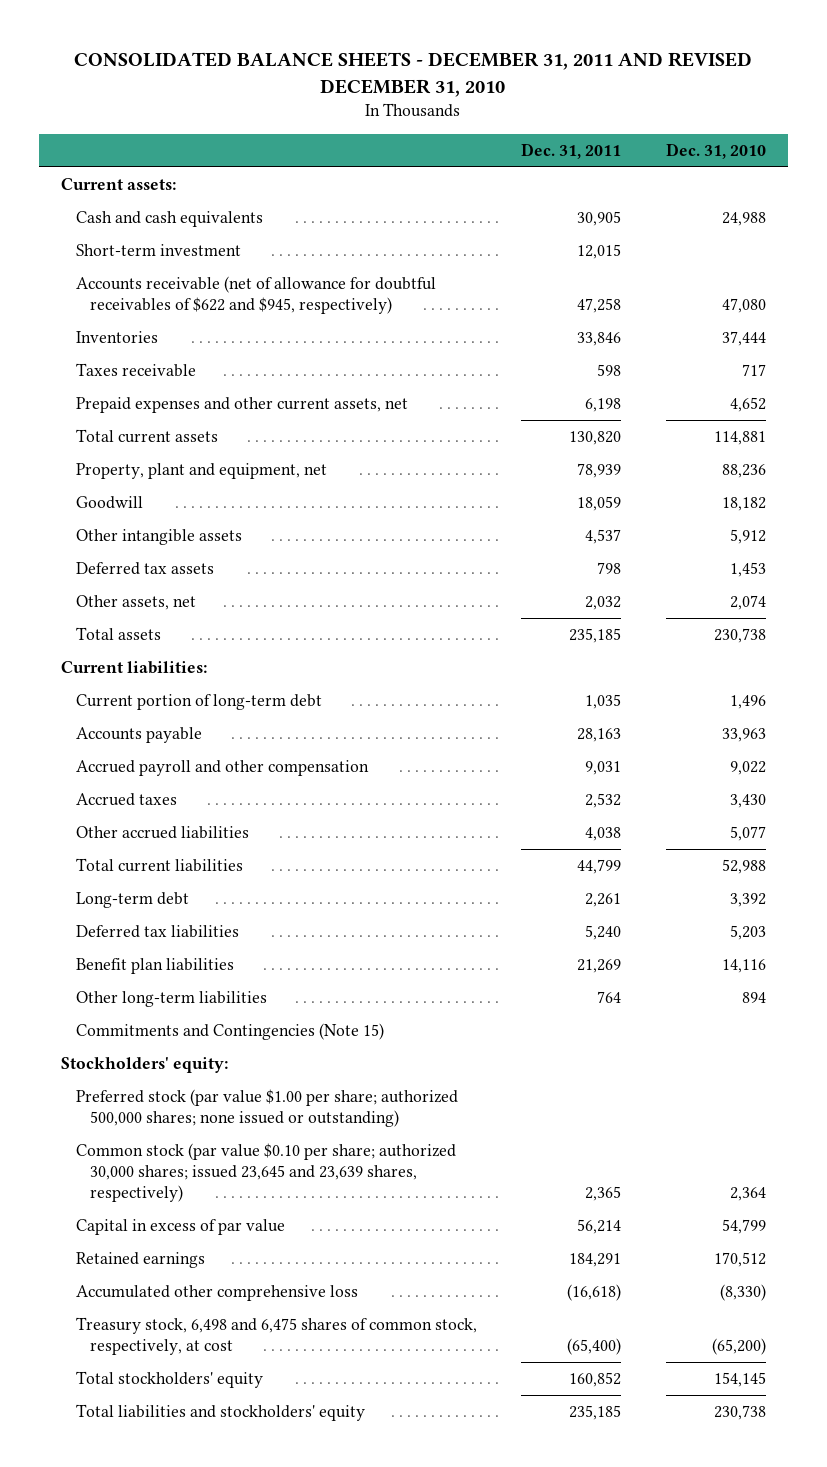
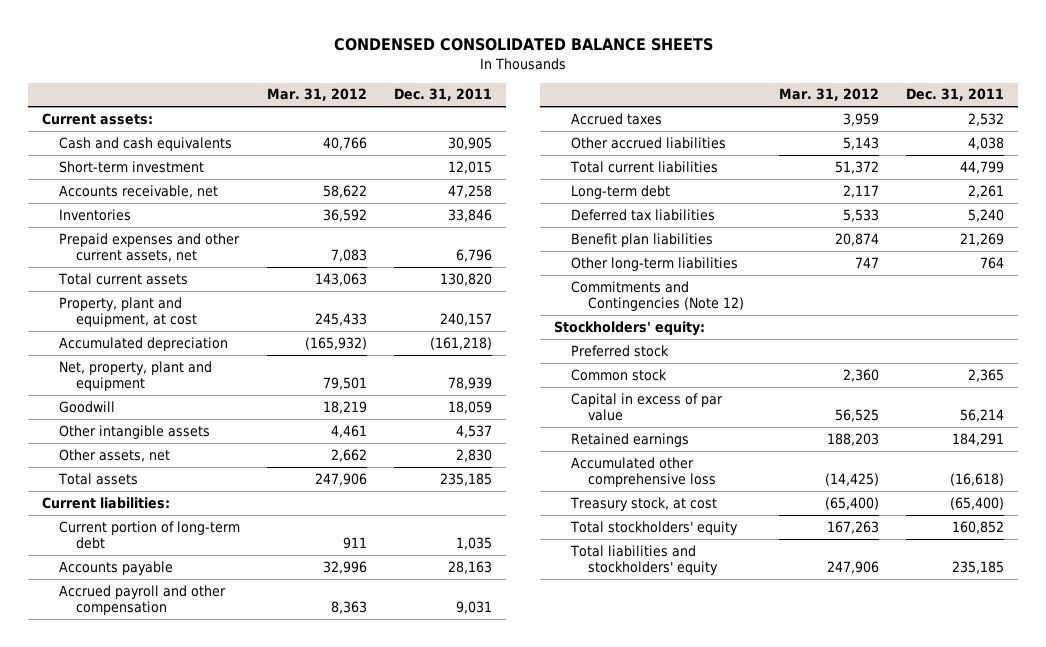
- CONSOLIDATED BALANCE SHEETS - DECEMBER 31, 2011 AND REVISED DECEMBER 31, 2010
+ CONDENSED CONSOLIDATED BALANCE SHEETS
- | Dec. 31, 2011 | Dec. 31, 2010
+ | Mar. 31, 2012 | Dec. 31, 2011
- Accounts receivable (net of allowance for doubtful receivables of $622 and $945, respectively) | 47,258 | 47,080
+ Accounts receivable, net | 58,622 | 47,258
- Taxes receivable | 598 | 717
- Prepaid expenses and other current assets, net | 6,198 | 4,652
+ Prepaid expenses and other current assets, net | 7,083 | 6,796
- Property, plant and equipment, net | 78,939 | 88,236
+ Property, plant and equipment, at cost | 245,433 | 240,157
+ Accumulated depreciation | (165,932) | (161,218)
+ Net, property, plant and equipment | 79,501 | 78,939
- Deferred tax assets | 798 | 1,453
- Other assets, net | 2,032 | 2,074
+ Other assets, net | 2,662 | 2,830
- Commitments and Contingencies (Note 15)
+ Commitments and Contingencies (Note 12)
- Preferred stock (par value $1.00 per share; authorized 500,000 shares; none issued or outstanding)
- Common stock (par value $0.10 per share; authorized 30,000 shares; issued 23,645 and 23,639 shares, respectively) | 2,365 | 2,364
+ Preferred stock
+ Common stock | 2,360 | 2,365
- Treasury stock, 6,498 and 6,475 shares of common stock, respectively, at cost | (65,400) | (65,200)
+ Treasury stock, at cost | (65,400) | (65,400)

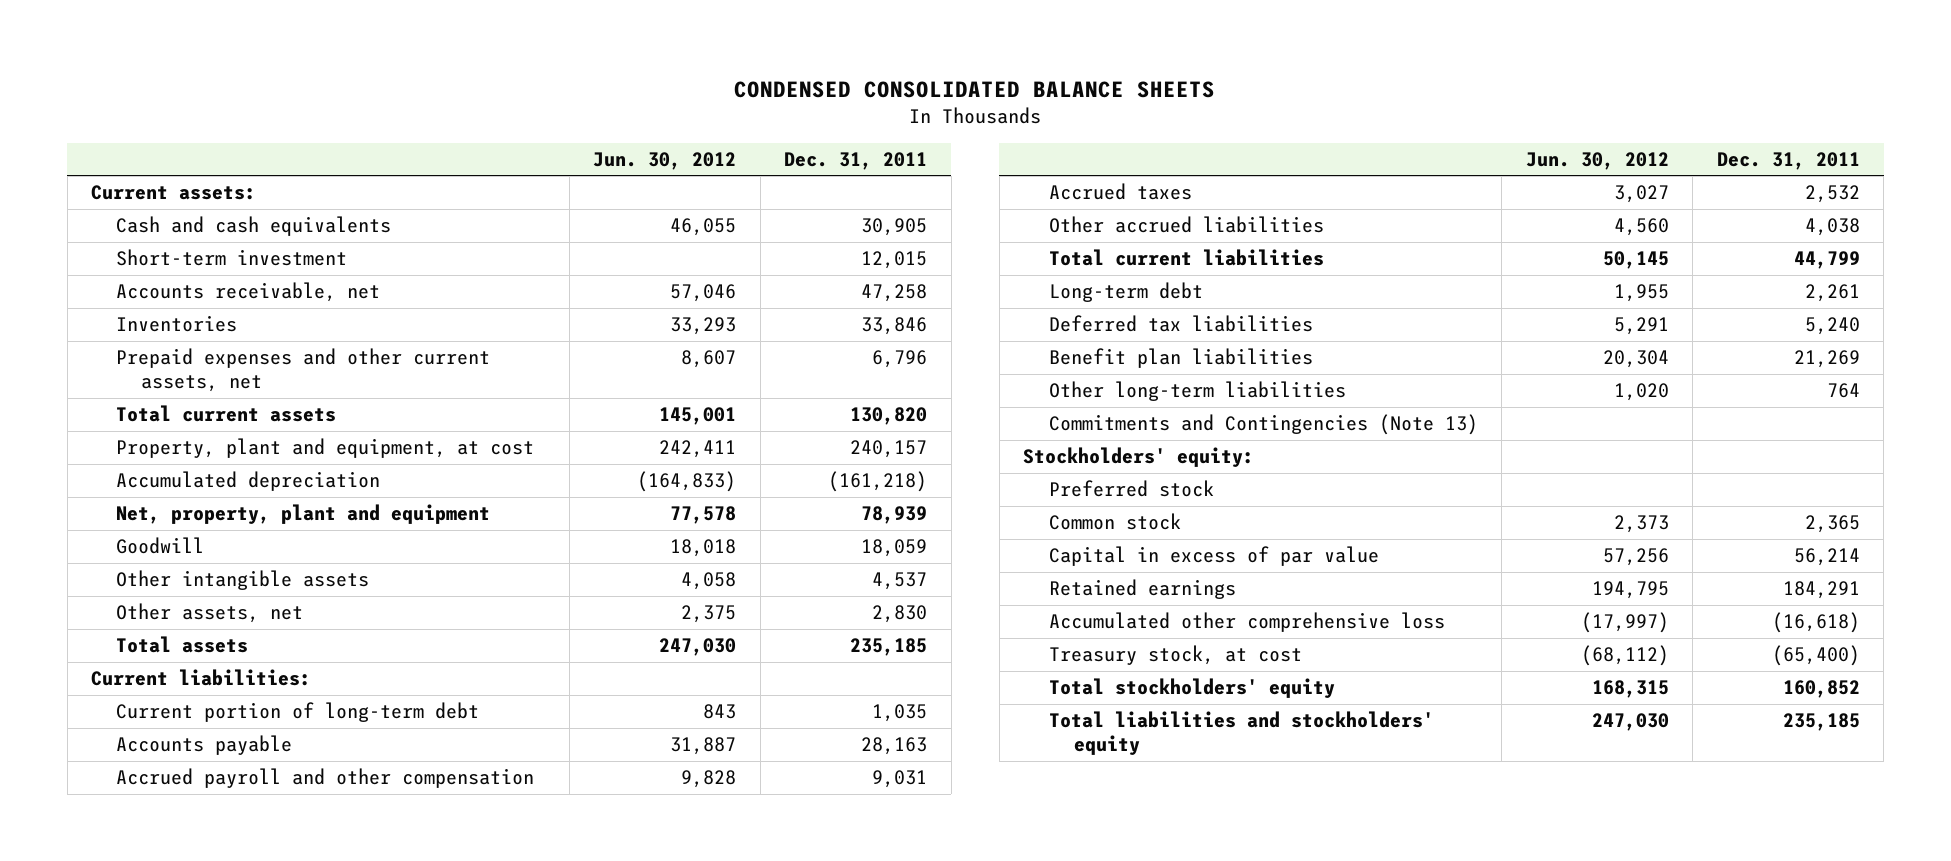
- | Mar. 31, 2012 | Dec. 31, 2011
+ | Jun. 30, 2012 | Dec. 31, 2011
- Commitments and Contingencies (Note 12)
+ Commitments and Contingencies (Note 13)

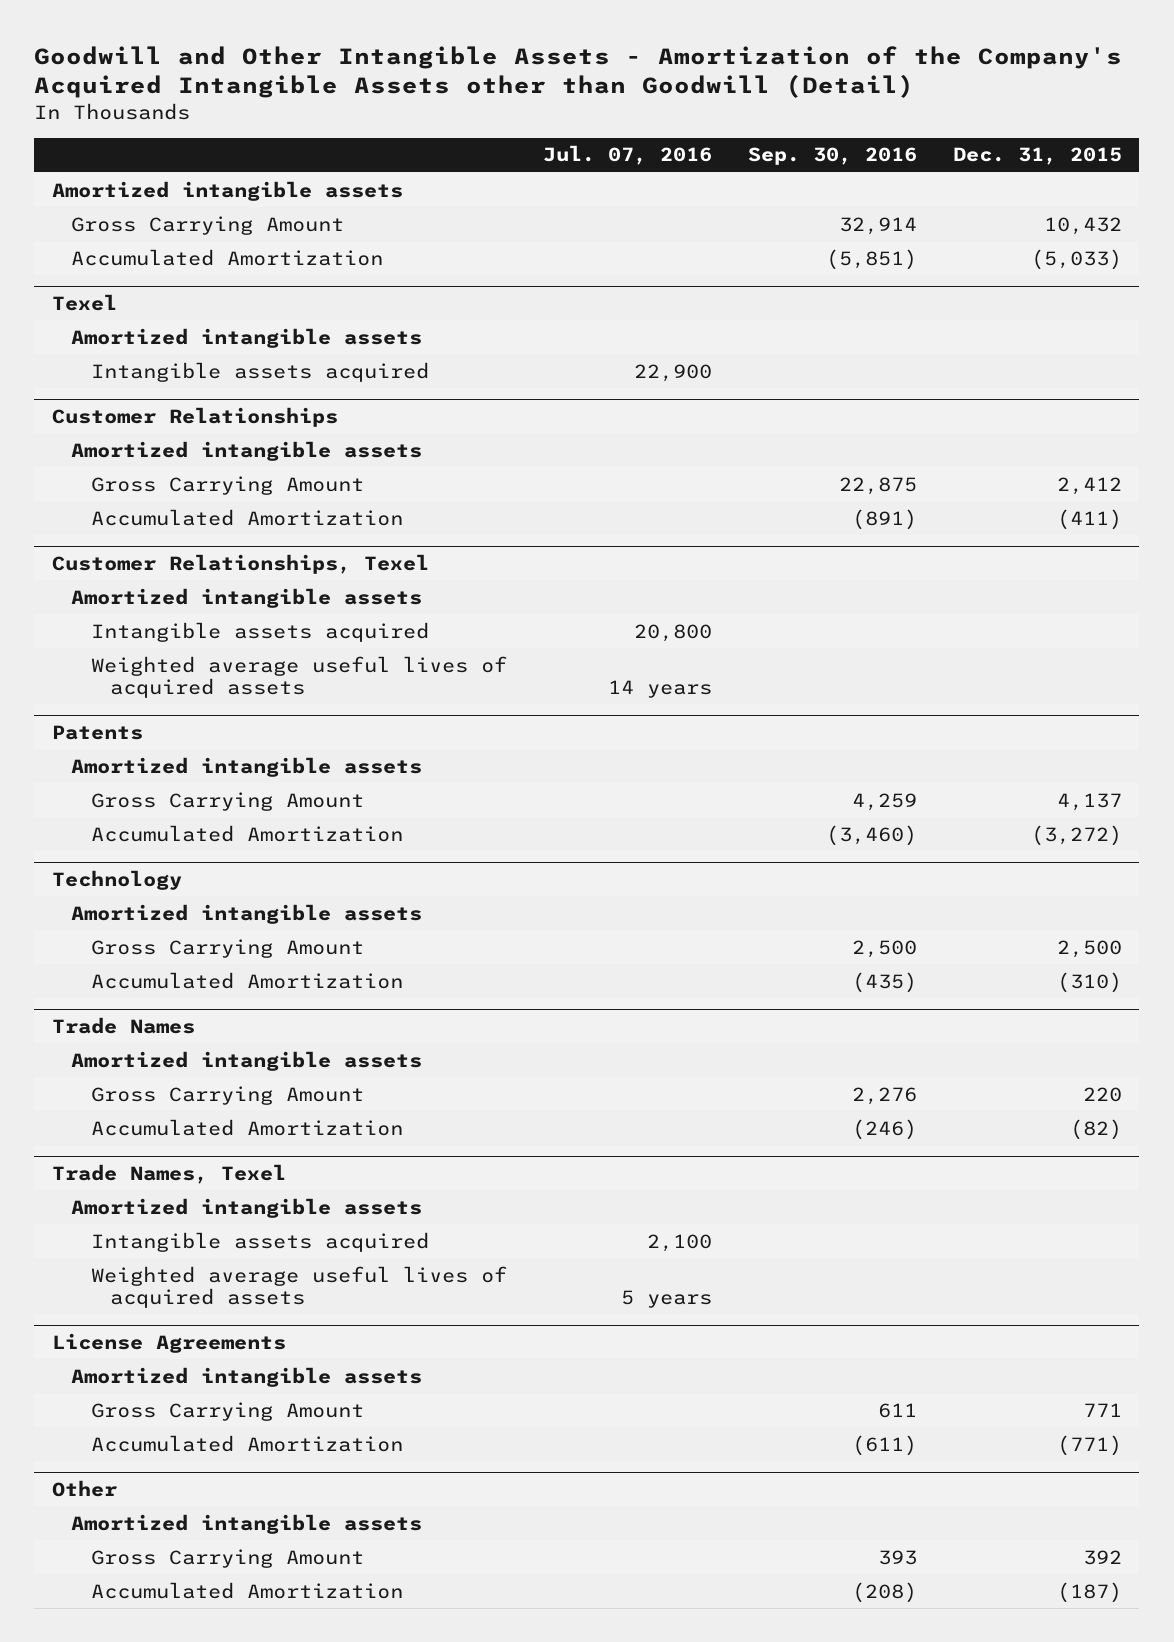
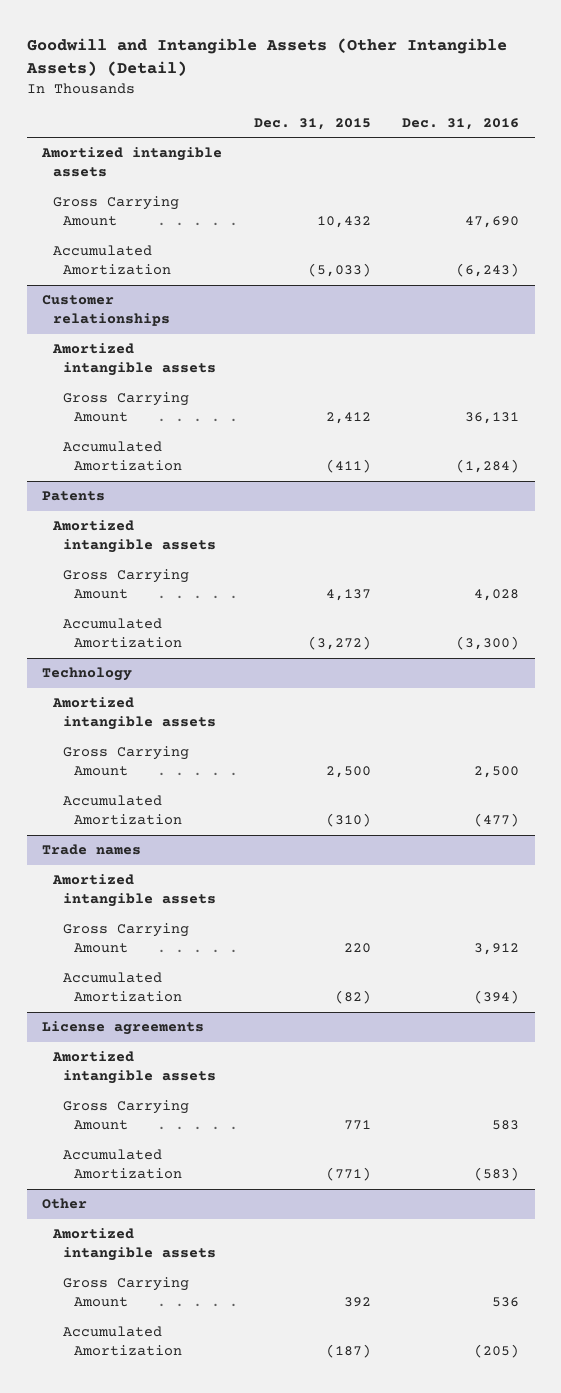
- Goodwill and Other Intangible Assets - Amortization of the Company's Acquired Intangible Assets other than Goodwill (Detail)
+ Goodwill and Intangible Assets (Other Intangible Assets) (Detail)
- | Jul. 07, 2016 | Sep. 30, 2016 | Dec. 31, 2015
+ | Dec. 31, 2015 | Dec. 31, 2016
- Texel
- Amortized intangible assets
- Intangible assets acquired | 22,900 | |
- Customer Relationships
+ Customer relationships
- Customer Relationships, Texel
- Amortized intangible assets
- Intangible assets acquired | 20,800 | |
- Weighted average useful lives of acquired assets | 14 years | |
- Trade Names
+ Trade names
- Trade Names, Texel
- Amortized intangible assets
- Intangible assets acquired | 2,100 | |
- Weighted average useful lives of acquired assets | 5 years | |
- License Agreements
+ License agreements

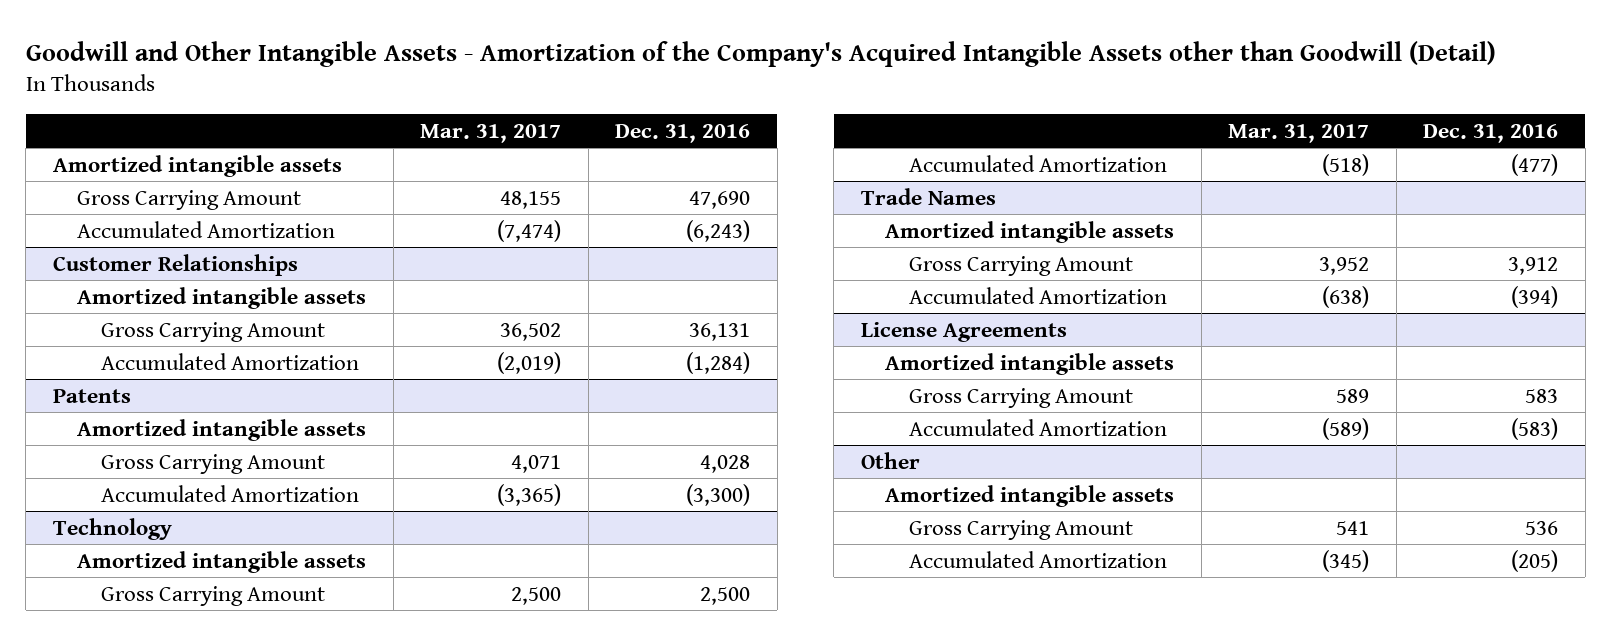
- Goodwill and Intangible Assets (Other Intangible Assets) (Detail)
+ Goodwill and Other Intangible Assets - Amortization of the Company's Acquired Intangible Assets other than Goodwill (Detail)
- | Dec. 31, 2015 | Dec. 31, 2016
+ | Mar. 31, 2017 | Dec. 31, 2016
- Customer relationships
+ Customer Relationships
- Trade names
+ Trade Names
- License agreements
+ License Agreements

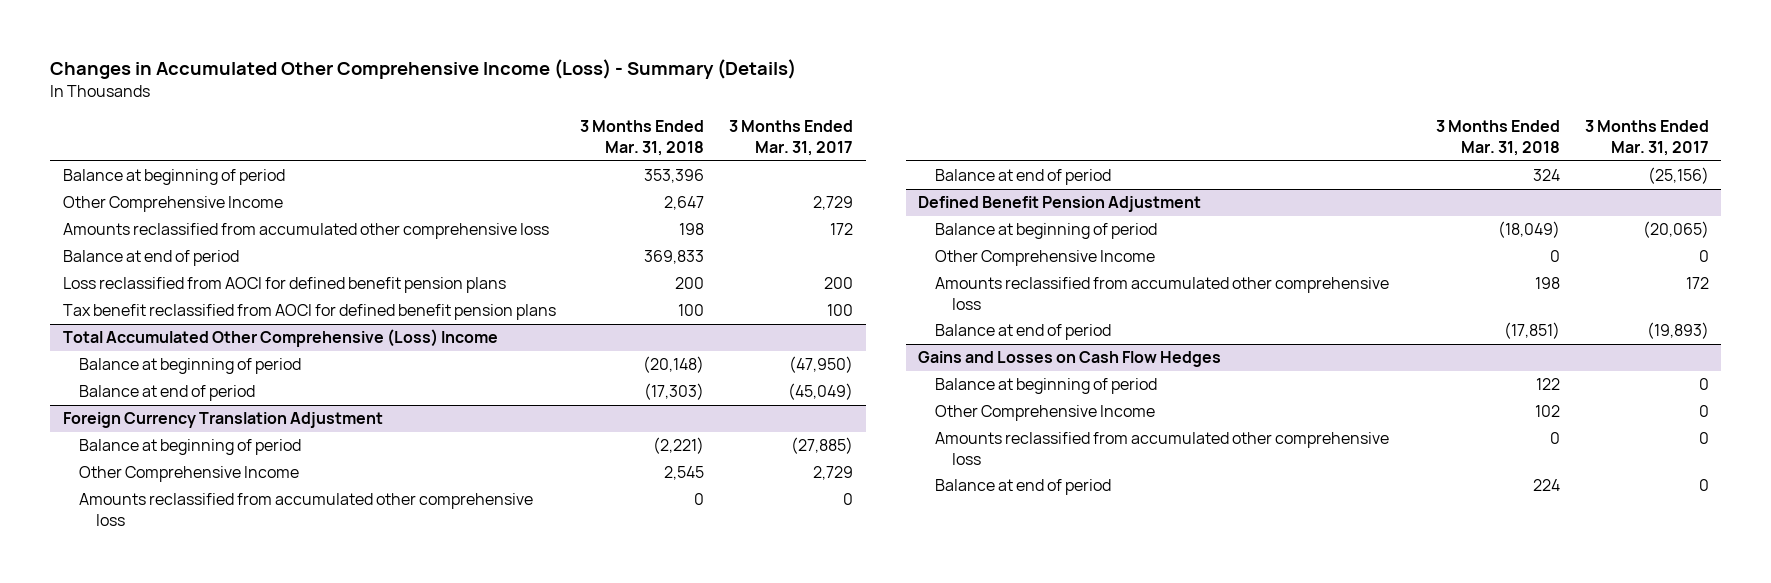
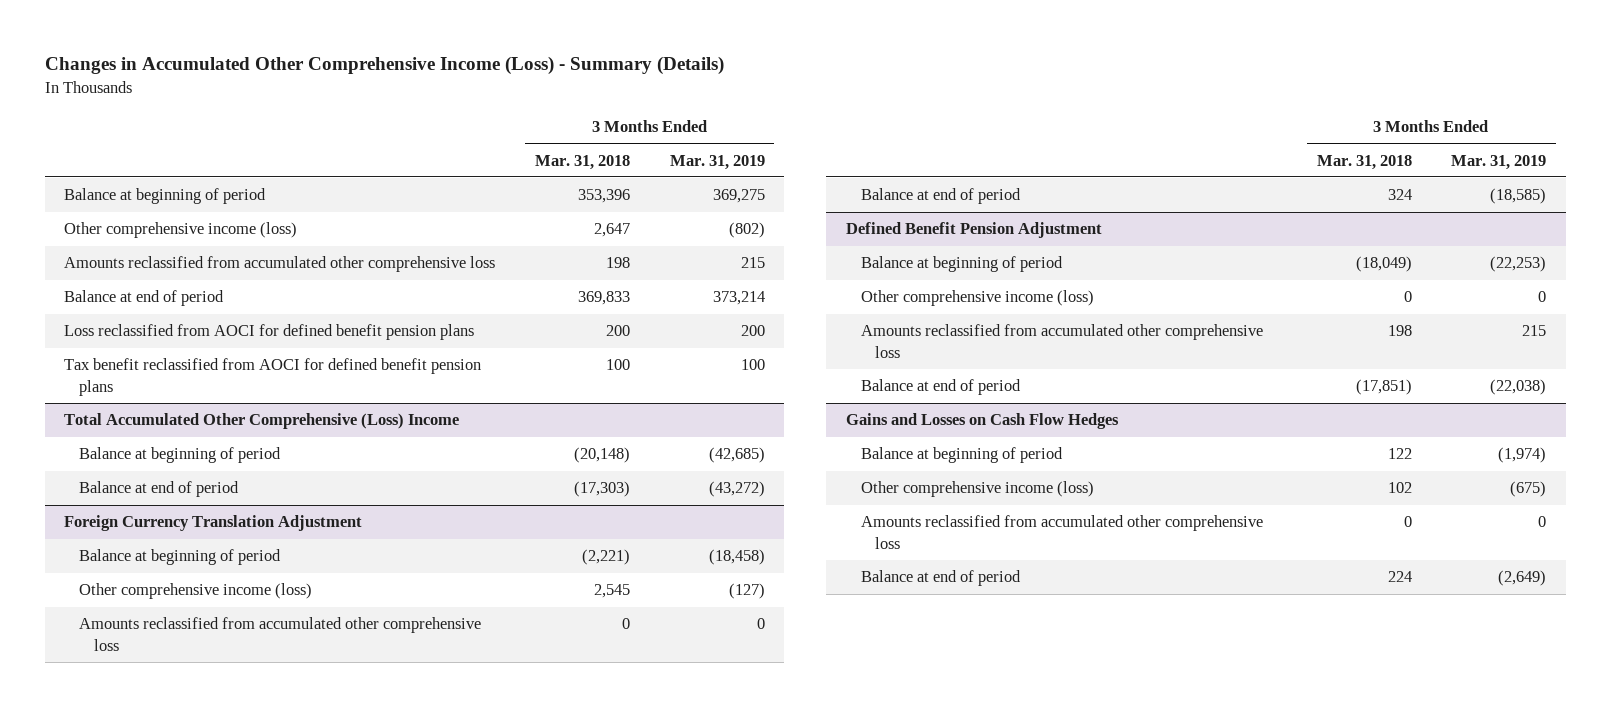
- | 3 Months Ended Mar. 31, 2018 | 3 Months Ended Mar. 31, 2017
+ | 3 Months Ended Mar. 31, 2018 | 3 Months Ended Mar. 31, 2019
- Other Comprehensive Income | 2,647 | 2,729
+ Other comprehensive income (loss) | 2,647 | (802)
@ Foreign Currency Translation Adjustment
- Other Comprehensive Income | 2,545 | 2,729
+ Other comprehensive income (loss) | 2,545 | (127)
@ Defined Benefit Pension Adjustment
- Other Comprehensive Income | 0 | 0
+ Other comprehensive income (loss) | 0 | 0
@ Gains and Losses on Cash Flow Hedges
- Other Comprehensive Income | 102 | 0
+ Other comprehensive income (loss) | 102 | (675)

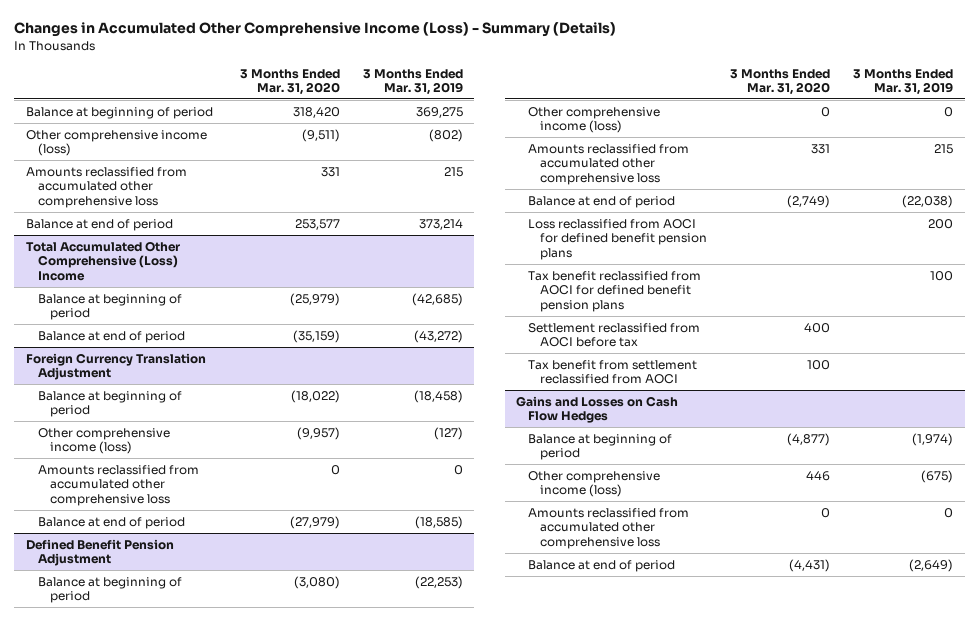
- | 3 Months Ended Mar. 31, 2018 | 3 Months Ended Mar. 31, 2019
+ | 3 Months Ended Mar. 31, 2020 | 3 Months Ended Mar. 31, 2019
- Loss reclassified from AOCI for defined benefit pension plans | 200 | 200
- Tax benefit reclassified from AOCI for defined benefit pension plans | 100 | 100
@ Defined Benefit Pension Adjustment
+ Loss reclassified from AOCI for defined benefit pension plans | | 200
+ Tax benefit reclassified from AOCI for defined benefit pension plans | | 100
+ Settlement reclassified from AOCI before tax | 400 |
+ Tax benefit from settlement reclassified from AOCI | 100 |

